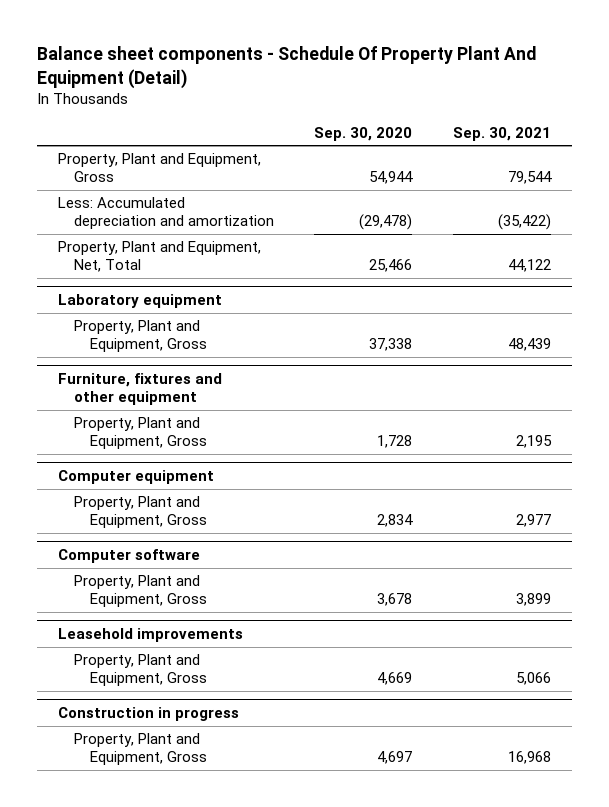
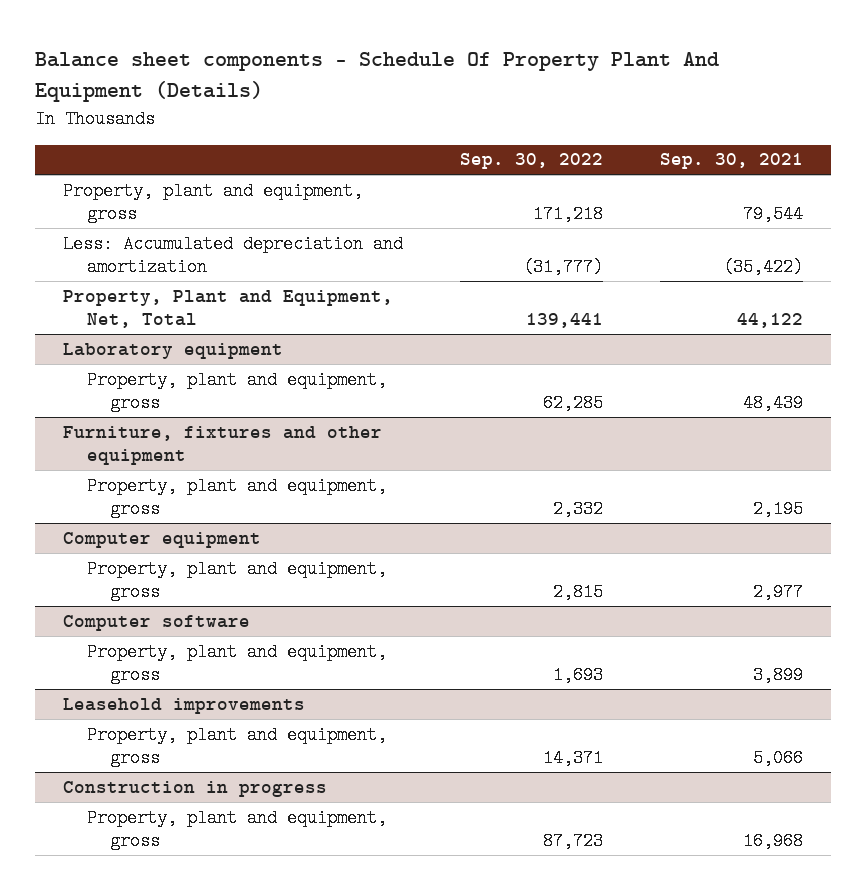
- Balance sheet components - Schedule Of Property Plant And Equipment (Detail)
+ Balance sheet components - Schedule Of Property Plant And Equipment (Details)
- | Sep. 30, 2020 | Sep. 30, 2021
+ | Sep. 30, 2022 | Sep. 30, 2021
- Property, Plant and Equipment, Gross | 54,944 | 79,544
+ Property, plant and equipment, gross | 171,218 | 79,544
@ Laboratory equipment
- Property, Plant and Equipment, Gross | 37,338 | 48,439
+ Property, plant and equipment, gross | 62,285 | 48,439
@ Furniture, fixtures and other equipment
- Property, Plant and Equipment, Gross | 1,728 | 2,195
+ Property, plant and equipment, gross | 2,332 | 2,195
@ Computer equipment
- Property, Plant and Equipment, Gross | 2,834 | 2,977
+ Property, plant and equipment, gross | 2,815 | 2,977
@ Computer software
- Property, Plant and Equipment, Gross | 3,678 | 3,899
+ Property, plant and equipment, gross | 1,693 | 3,899
@ Leasehold improvements
- Property, Plant and Equipment, Gross | 4,669 | 5,066
+ Property, plant and equipment, gross | 14,371 | 5,066
@ Construction in progress
- Property, Plant and Equipment, Gross | 4,697 | 16,968
+ Property, plant and equipment, gross | 87,723 | 16,968

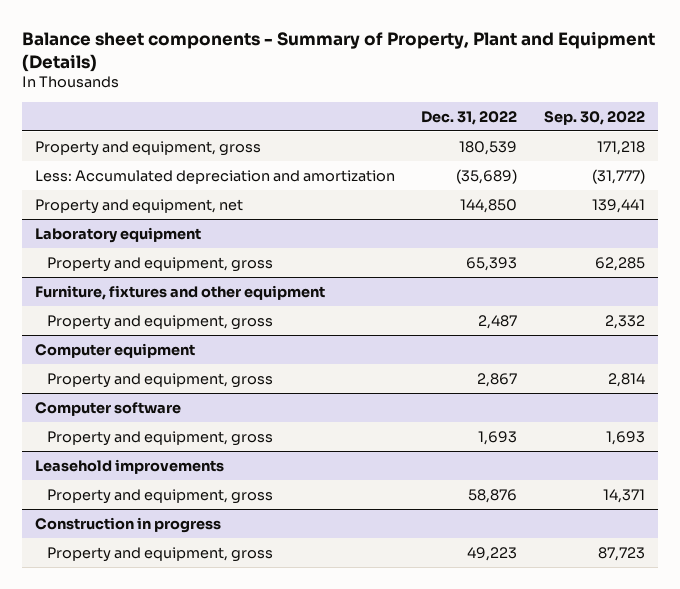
- Balance sheet components - Schedule Of Property Plant And Equipment (Details)
+ Balance sheet components - Summary of Property, Plant and Equipment (Details)
- | Sep. 30, 2022 | Sep. 30, 2021
+ | Dec. 31, 2022 | Sep. 30, 2022
- Property, plant and equipment, gross | 171,218 | 79,544
+ Property and equipment, gross | 180,539 | 171,218
- Property, Plant and Equipment, Net, Total | 139,441 | 44,122
+ Property and equipment, net | 144,850 | 139,441
@ Laboratory equipment
- Property, plant and equipment, gross | 62,285 | 48,439
+ Property and equipment, gross | 65,393 | 62,285
@ Furniture, fixtures and other equipment
- Property, plant and equipment, gross | 2,332 | 2,195
+ Property and equipment, gross | 2,487 | 2,332
@ Computer equipment
- Property, plant and equipment, gross | 2,815 | 2,977
+ Property and equipment, gross | 2,867 | 2,814
@ Computer software
- Property, plant and equipment, gross | 1,693 | 3,899
+ Property and equipment, gross | 1,693 | 1,693
@ Leasehold improvements
- Property, plant and equipment, gross | 14,371 | 5,066
+ Property and equipment, gross | 58,876 | 14,371
@ Construction in progress
- Property, plant and equipment, gross | 87,723 | 16,968
+ Property and equipment, gross | 49,223 | 87,723

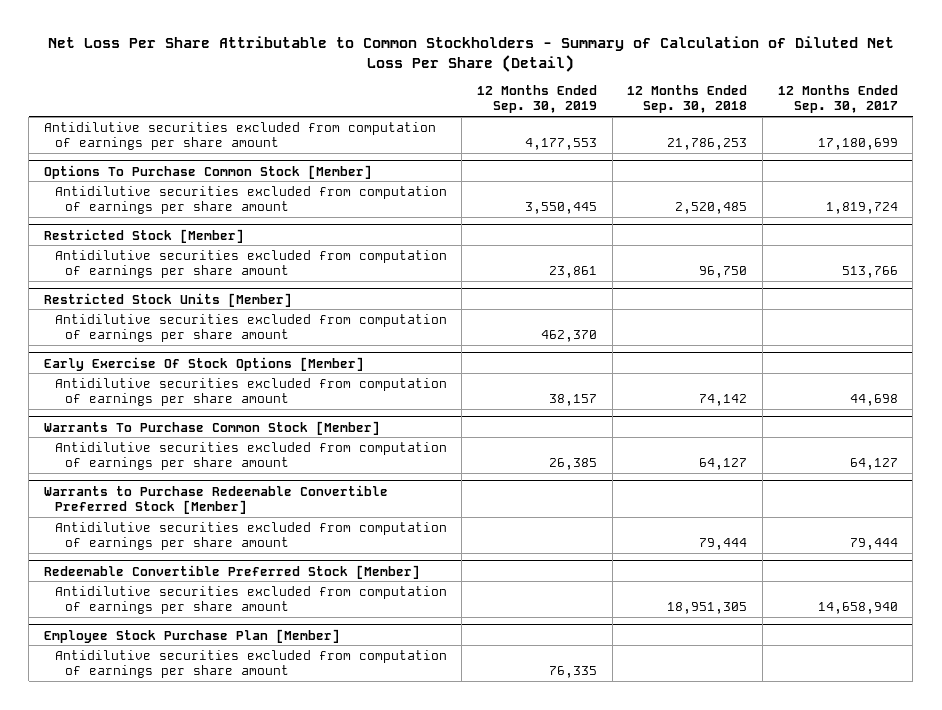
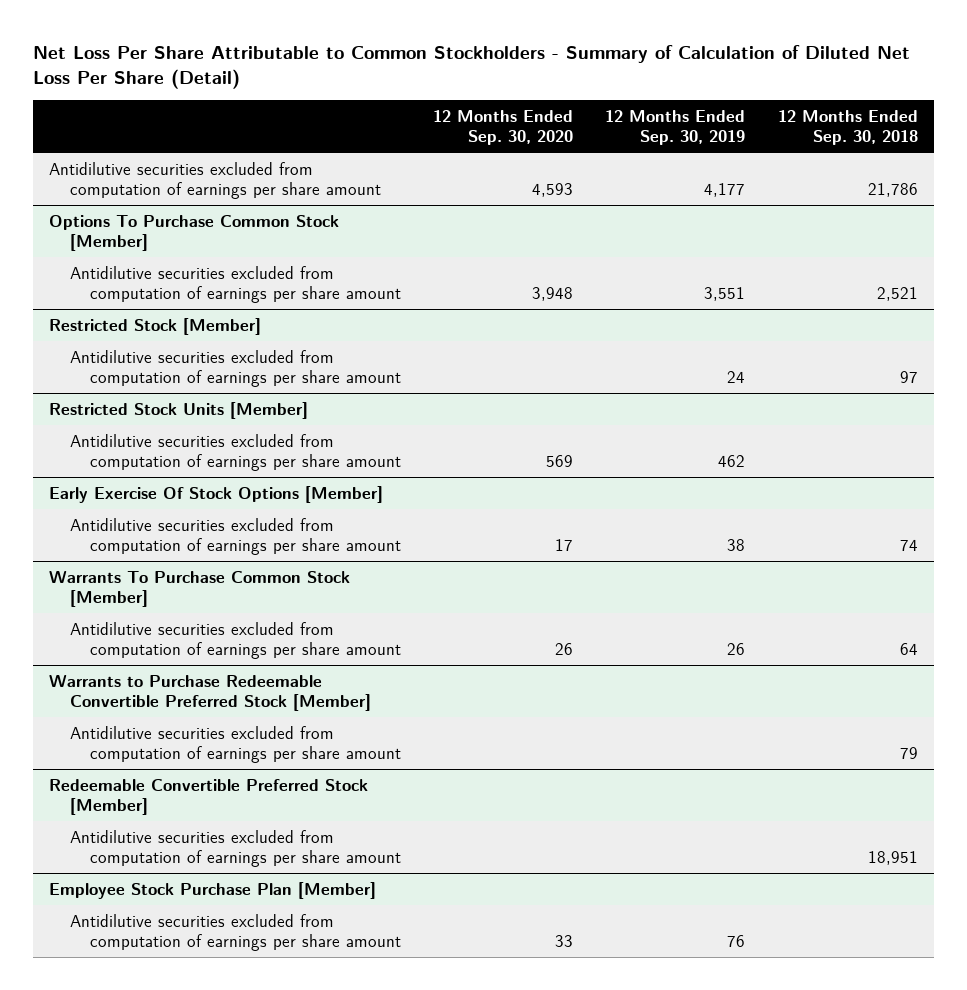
- | 12 Months Ended Sep. 30, 2019 | 12 Months Ended Sep. 30, 2018 | 12 Months Ended Sep. 30, 2017
+ | 12 Months Ended Sep. 30, 2020 | 12 Months Ended Sep. 30, 2019 | 12 Months Ended Sep. 30, 2018
- Antidilutive securities excluded from computation of earnings per share amount | 4,177,553 | 21,786,253 | 17,180,699
+ Antidilutive securities excluded from computation of earnings per share amount | 4,593 | 4,177 | 21,786
@ Options To Purchase Common Stock [Member]
- Antidilutive securities excluded from computation of earnings per share amount | 3,550,445 | 2,520,485 | 1,819,724
+ Antidilutive securities excluded from computation of earnings per share amount | 3,948 | 3,551 | 2,521
@ Restricted Stock [Member]
- Antidilutive securities excluded from computation of earnings per share amount | 23,861 | 96,750 | 513,766
+ Antidilutive securities excluded from computation of earnings per share amount | | 24 | 97
@ Restricted Stock Units [Member]
- Antidilutive securities excluded from computation of earnings per share amount | 462,370 | |
+ Antidilutive securities excluded from computation of earnings per share amount | 569 | 462 |
@ Early Exercise Of Stock Options [Member]
- Antidilutive securities excluded from computation of earnings per share amount | 38,157 | 74,142 | 44,698
+ Antidilutive securities excluded from computation of earnings per share amount | 17 | 38 | 74
@ Warrants To Purchase Common Stock [Member]
- Antidilutive securities excluded from computation of earnings per share amount | 26,385 | 64,127 | 64,127
+ Antidilutive securities excluded from computation of earnings per share amount | 26 | 26 | 64
@ Warrants to Purchase Redeemable Convertible Preferred Stock [Member]
- Antidilutive securities excluded from computation of earnings per share amount | | 79,444 | 79,444
+ Antidilutive securities excluded from computation of earnings per share amount | | | 79
@ Redeemable Convertible Preferred Stock [Member]
- Antidilutive securities excluded from computation of earnings per share amount | | 18,951,305 | 14,658,940
+ Antidilutive securities excluded from computation of earnings per share amount | | | 18,951
@ Employee Stock Purchase Plan [Member]
- Antidilutive securities excluded from computation of earnings per share amount | 76,335 | |
+ Antidilutive securities excluded from computation of earnings per share amount | 33 | 76 |

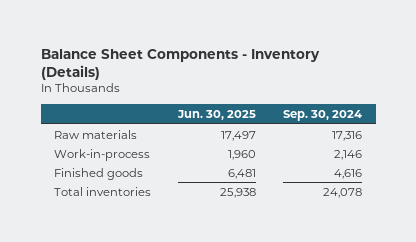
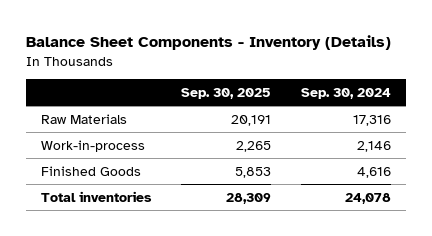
- | Jun. 30, 2025 | Sep. 30, 2024
+ | Sep. 30, 2025 | Sep. 30, 2024
- Raw materials | 17,497 | 17,316
+ Raw Materials | 20,191 | 17,316
- Finished goods | 6,481 | 4,616
+ Finished Goods | 5,853 | 4,616

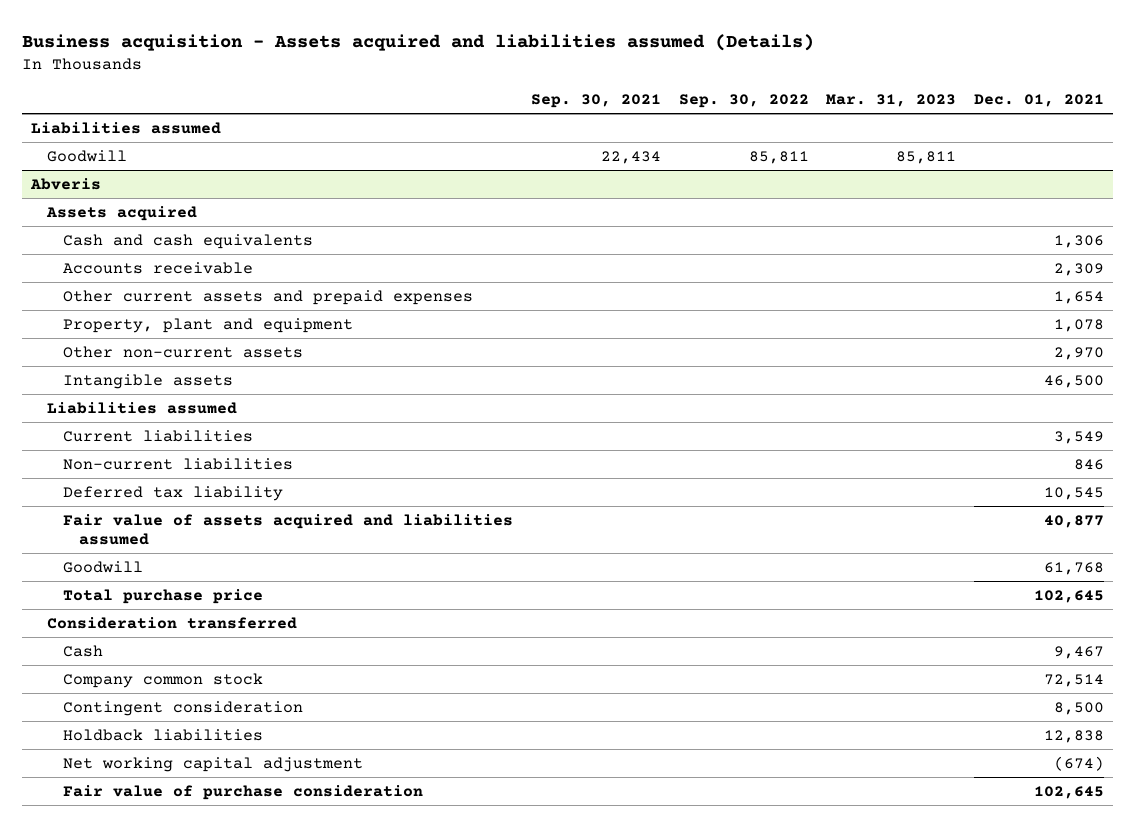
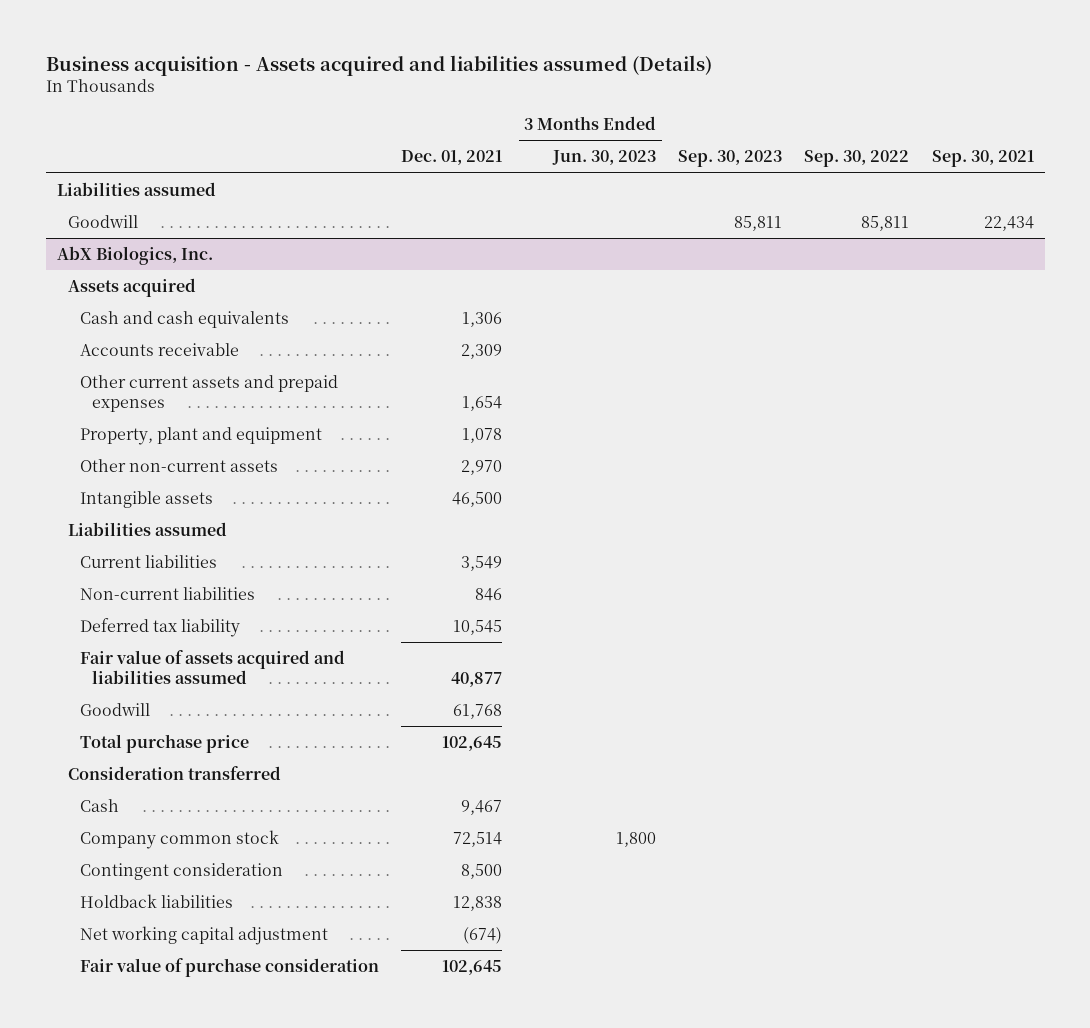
- | Sep. 30, 2021 | Sep. 30, 2022 | Mar. 31, 2023 | Dec. 01, 2021
+ | Dec. 01, 2021 | 3 Months Ended Jun. 30, 2023 | Sep. 30, 2023 | Sep. 30, 2022 | Sep. 30, 2021
- Abveris
+ AbX Biologics, Inc.

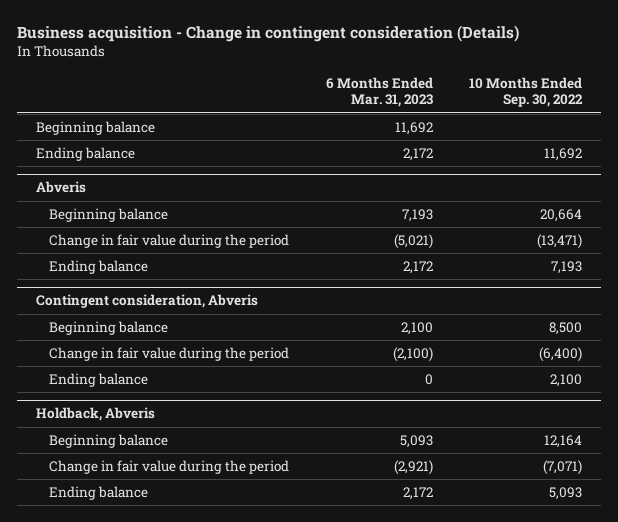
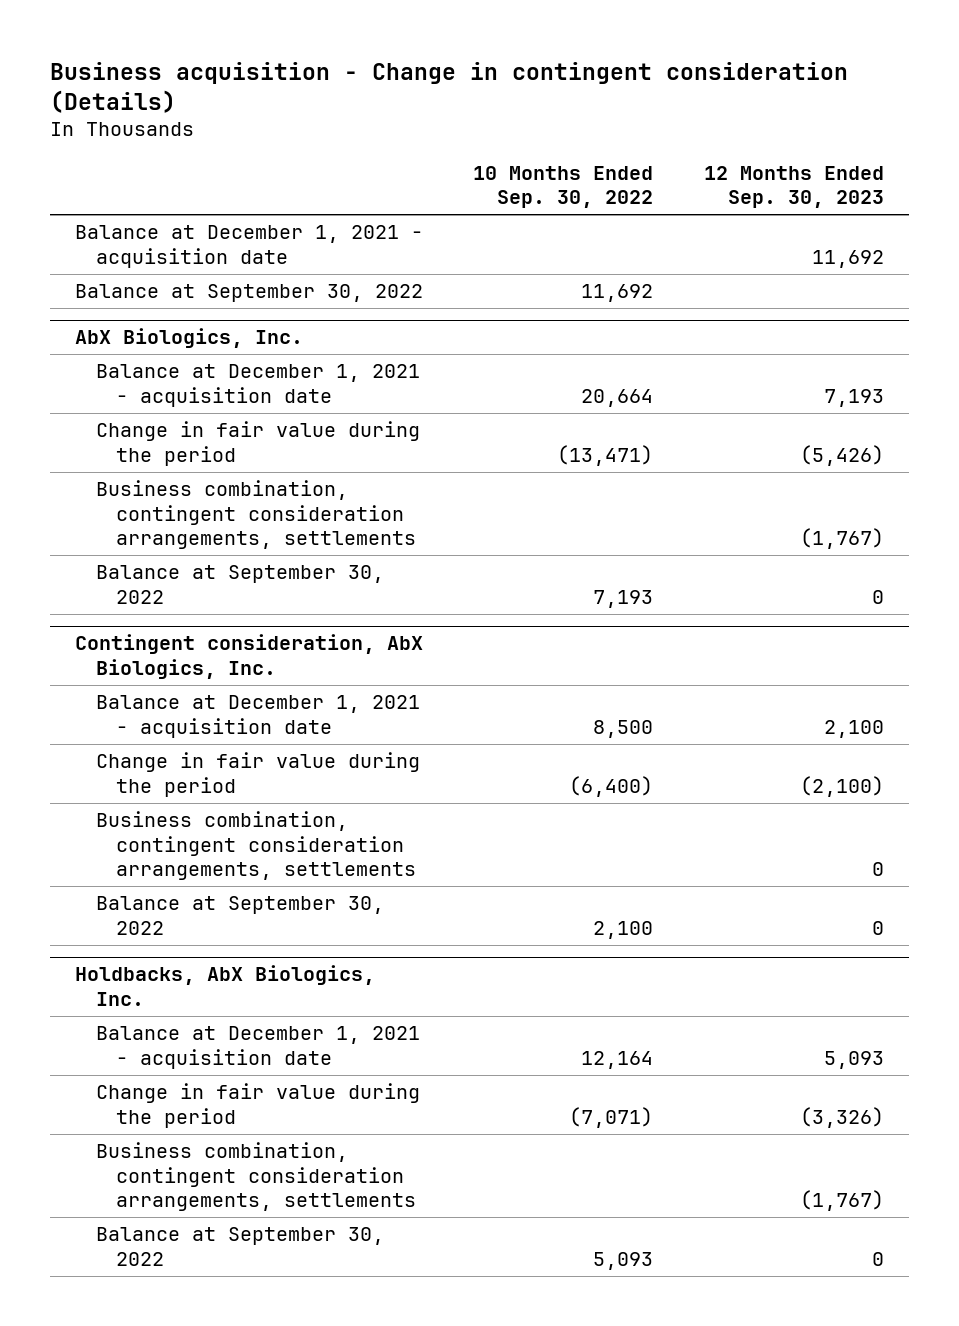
- | 6 Months Ended Mar. 31, 2023 | 10 Months Ended Sep. 30, 2022
+ | 10 Months Ended Sep. 30, 2022 | 12 Months Ended Sep. 30, 2023
- Beginning balance | 11,692 |
- Ending balance | 2,172 | 11,692
- Abveris
- Beginning balance | 7,193 | 20,664
+ Balance at December 1, 2021 - acquisition date | | 11,692
+ Balance at September 30, 2022 | 11,692 |
+ AbX Biologics, Inc.
+ Balance at December 1, 2021 - acquisition date | 20,664 | 7,193
- Ending balance | 2,172 | 7,193
- Contingent consideration, Abveris
- Beginning balance | 2,100 | 8,500
+ Business combination, contingent consideration arrangements, settlements | | (1,767)
+ Balance at September 30, 2022 | 7,193 | 0
+ Contingent consideration, AbX Biologics, Inc.
+ Balance at December 1, 2021 - acquisition date | 8,500 | 2,100
- Ending balance | 0 | 2,100
- Holdback, Abveris
- Beginning balance | 5,093 | 12,164
+ Business combination, contingent consideration arrangements, settlements | | 0
+ Balance at September 30, 2022 | 2,100 | 0
+ Holdbacks, AbX Biologics, Inc.
+ Balance at December 1, 2021 - acquisition date | 12,164 | 5,093
- Ending balance | 2,172 | 5,093
+ Business combination, contingent consideration arrangements, settlements | | (1,767)
+ Balance at September 30, 2022 | 5,093 | 0

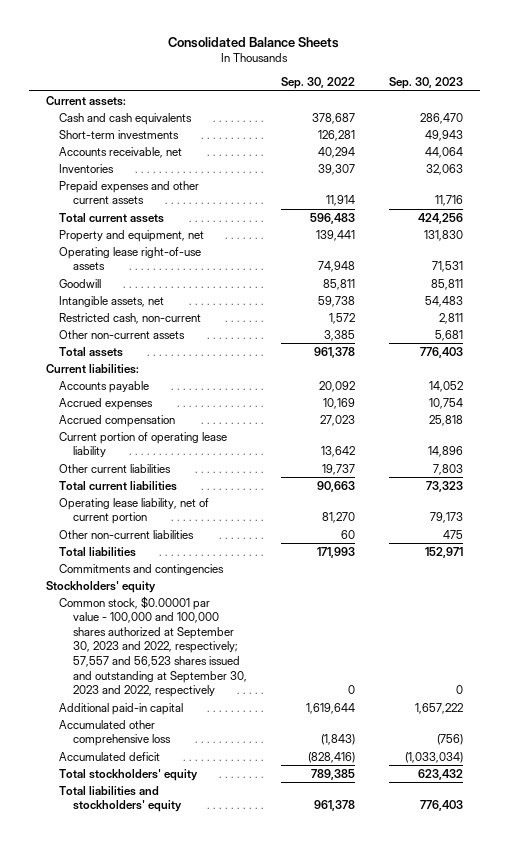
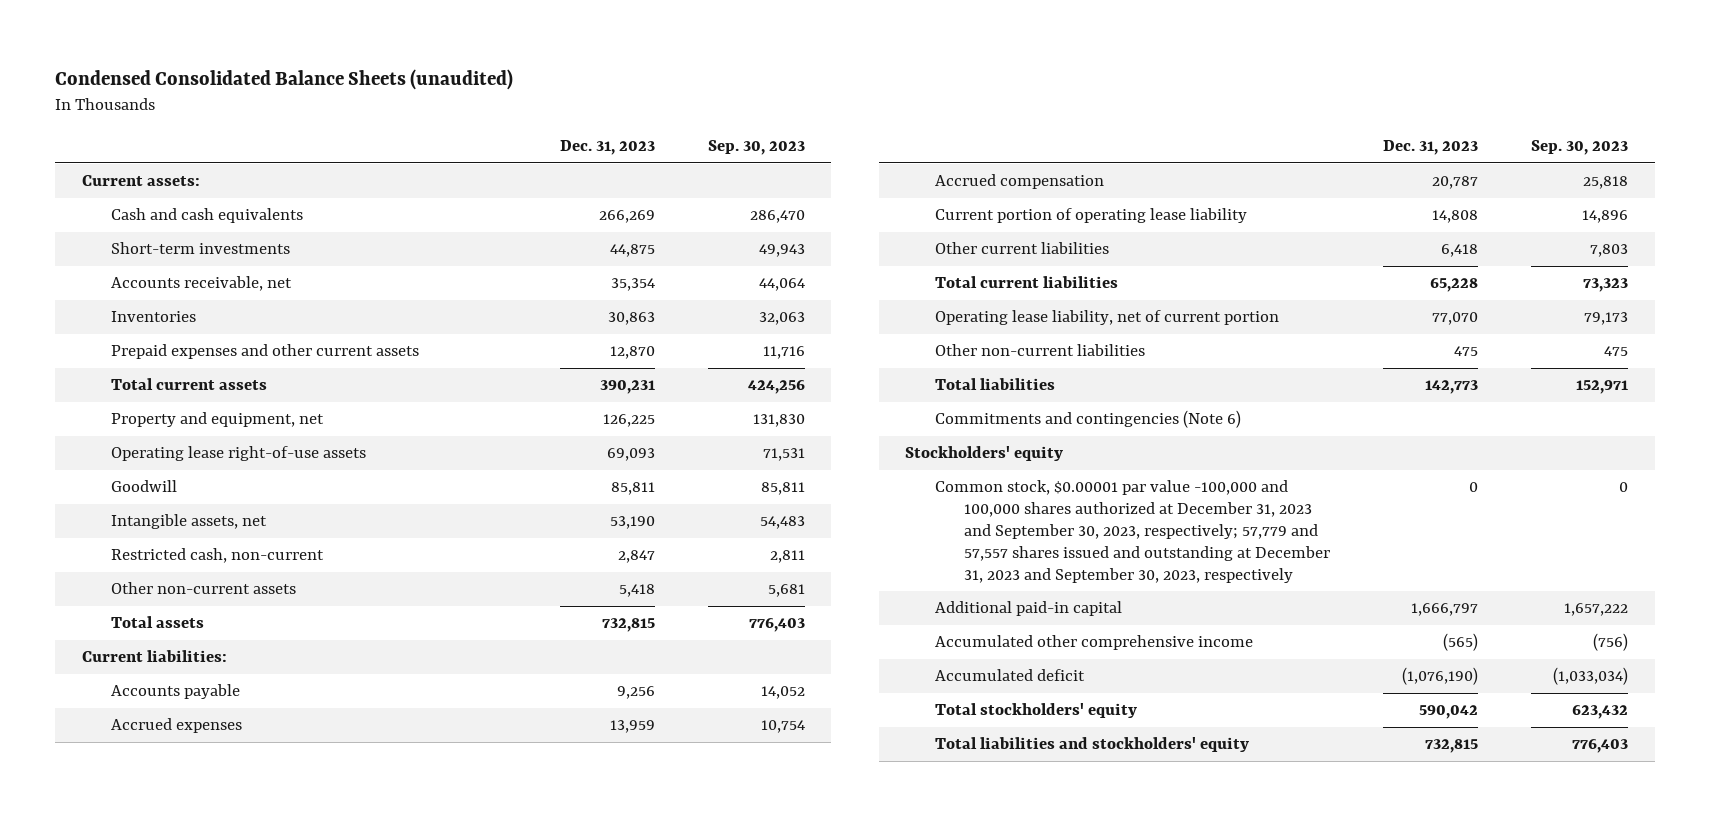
- Consolidated Balance Sheets
+ Condensed Consolidated Balance Sheets (unaudited)
- | Sep. 30, 2022 | Sep. 30, 2023
+ | Dec. 31, 2023 | Sep. 30, 2023
- Commitments and contingencies
+ Commitments and contingencies (Note 6)
- Common stock, $0.00001 par value - 100,000 and 100,000 shares authorized at September 30, 2023 and 2022, respectively; 57,557 and 56,523 shares issued and outstanding at September 30, 2023 and 2022, respectively | 0 | 0
+ Common stock, $0.00001 par value -100,000 and 100,000 shares authorized at December 31, 2023 and September 30, 2023, respectively; 57,779 and 57,557 shares issued and outstanding at December 31, 2023 and September 30, 2023, respectively | 0 | 0
- Accumulated other comprehensive loss | (1,843) | (756)
+ Accumulated other comprehensive income | (565) | (756)

